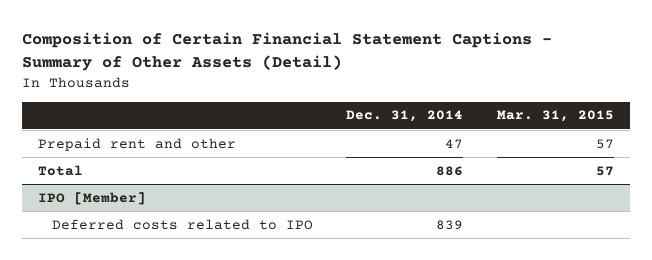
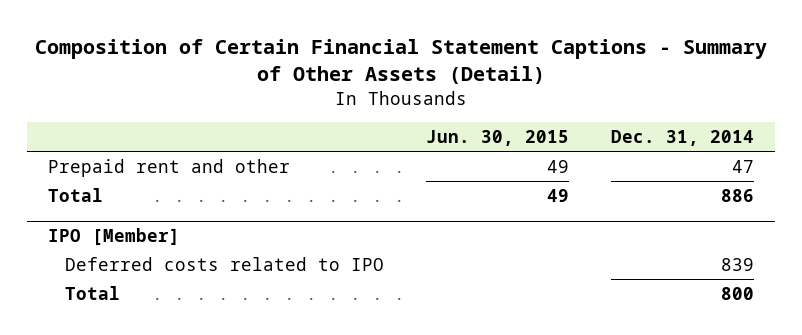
- | Dec. 31, 2014 | Mar. 31, 2015
+ | Jun. 30, 2015 | Dec. 31, 2014
@ IPO [Member]
+ Total | | 800

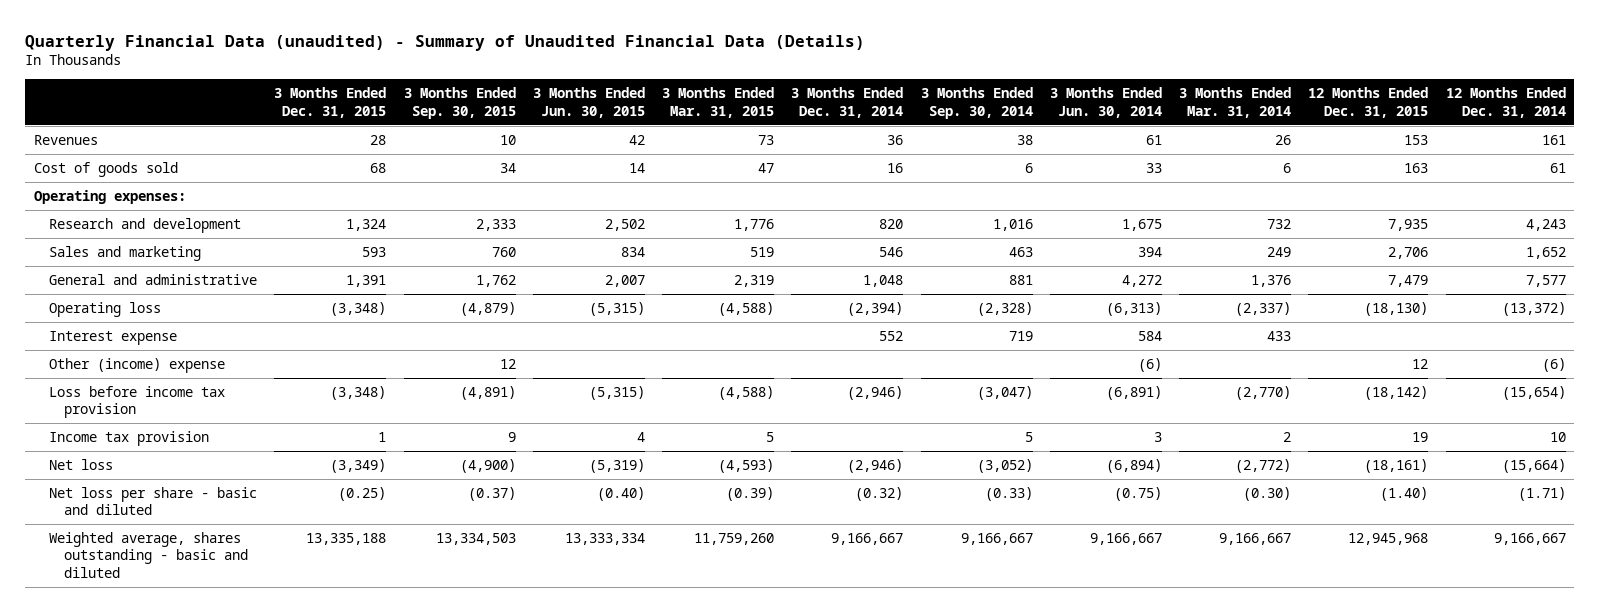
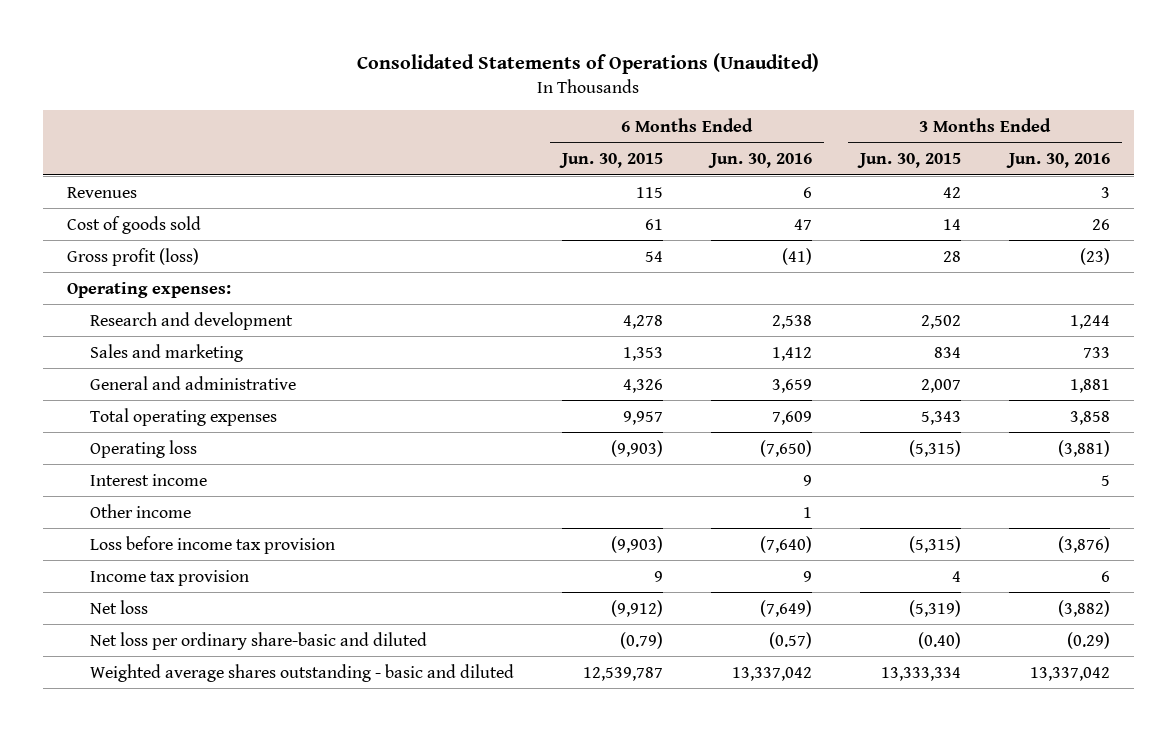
- Quarterly Financial Data (unaudited) - Summary of Unaudited Financial Data (Details)
+ Consolidated Statements of Operations (Unaudited)
- | 3 Months Ended Dec. 31, 2015 | 3 Months Ended Sep. 30, 2015 | 3 Months Ended Jun. 30, 2015 | 3 Months Ended Mar. 31, 2015 | 3 Months Ended Dec. 31, 2014 | 3 Months Ended Sep. 30, 2014 | 3 Months Ended Jun. 30, 2014 | 3 Months Ended Mar. 31, 2014 | 12 Months Ended Dec. 31, 2015 | 12 Months Ended Dec. 31, 2014
+ | 6 Months Ended Jun. 30, 2015 | 6 Months Ended Jun. 30, 2016 | 3 Months Ended Jun. 30, 2015 | 3 Months Ended Jun. 30, 2016
+ Gross profit (loss) | 54 | (41) | 28 | (23)
+ Total operating expenses | 9,957 | 7,609 | 5,343 | 3,858
- Interest expense | | | | | 552 | 719 | 584 | 433 | |
- Other (income) expense | | 12 | | | | | (6) | | 12 | (6)
+ Interest income | | 9 | | 5
+ Other income | | 1 | |
- Net loss per share - basic and diluted | (0.25) | (0.37) | (0.40) | (0.39) | (0.32) | (0.33) | (0.75) | (0.30) | (1.40) | (1.71)
- Weighted average, shares outstanding - basic and diluted | 13,335,188 | 13,334,503 | 13,333,334 | 11,759,260 | 9,166,667 | 9,166,667 | 9,166,667 | 9,166,667 | 12,945,968 | 9,166,667
+ Net loss per ordinary share-basic and diluted | (0.79) | (0.57) | (0.40) | (0.29)
+ Weighted average shares outstanding - basic and diluted | 12,539,787 | 13,337,042 | 13,333,334 | 13,337,042

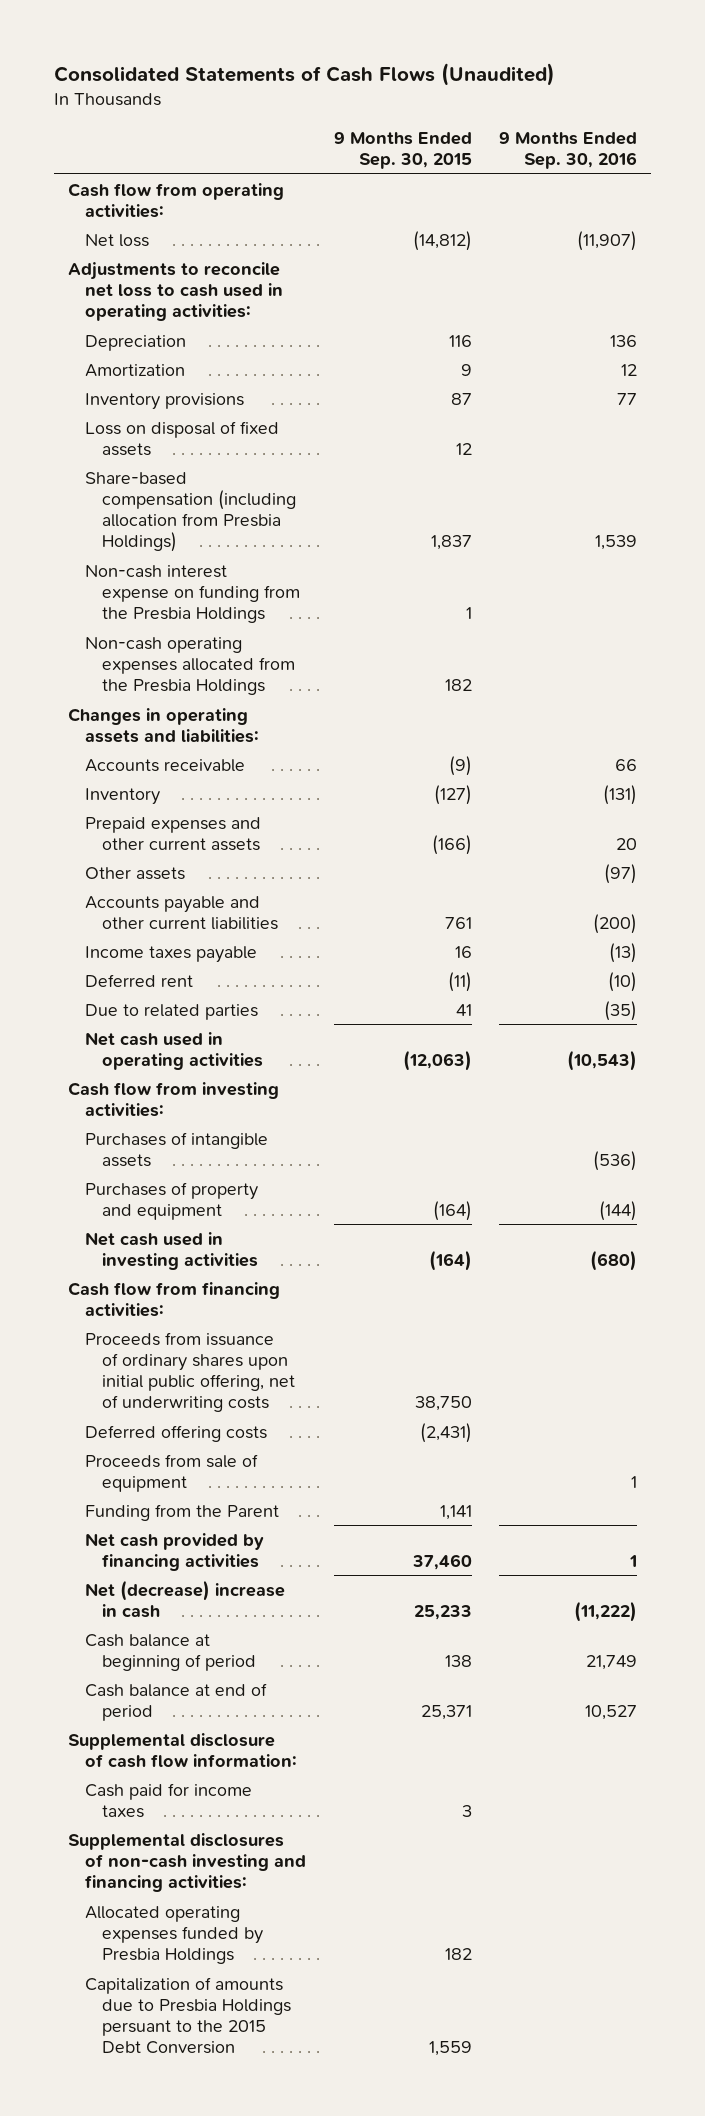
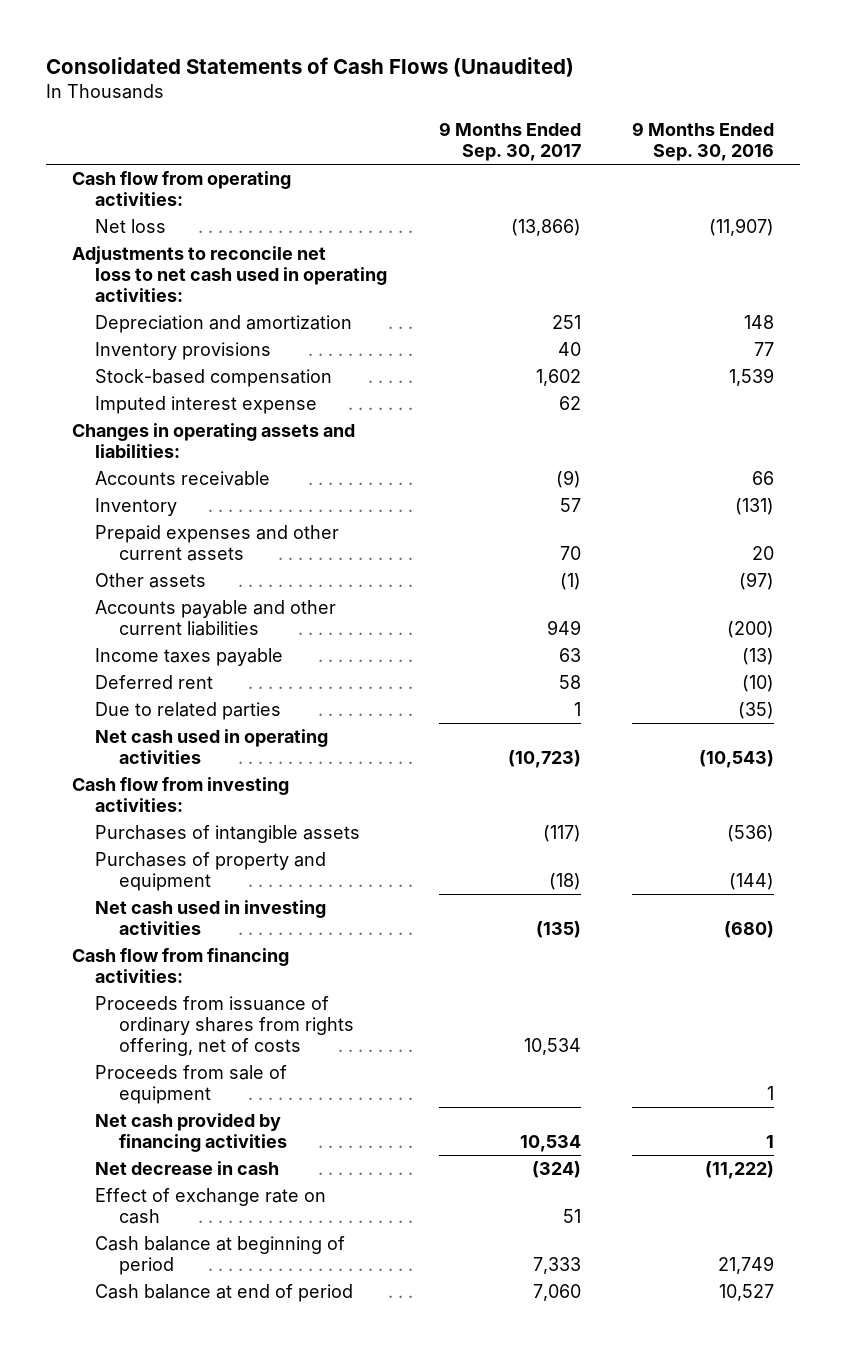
- | 9 Months Ended Sep. 30, 2015 | 9 Months Ended Sep. 30, 2016
+ | 9 Months Ended Sep. 30, 2017 | 9 Months Ended Sep. 30, 2016
- Adjustments to reconcile net loss to cash used in operating activities:
- Depreciation | 116 | 136
- Amortization | 9 | 12
+ Adjustments to reconcile net loss to net cash used in operating activities:
+ Depreciation and amortization | 251 | 148
- Loss on disposal of fixed assets | 12 |
- Share-based compensation (including allocation from Presbia Holdings) | 1,837 | 1,539
- Non-cash interest expense on funding from the Presbia Holdings | 1 |
- Non-cash operating expenses allocated from the Presbia Holdings | 182 |
+ Stock-based compensation | 1,602 | 1,539
+ Imputed interest expense | 62 |
- Proceeds from issuance of ordinary shares upon initial public offering, net of underwriting costs | 38,750 |
- Deferred offering costs | (2,431) |
+ Proceeds from issuance of ordinary shares from rights offering, net of costs | 10,534 |
- Funding from the Parent | 1,141 |
- Net (decrease) increase in cash | 25,233 | (11,222)
+ Net decrease in cash | (324) | (11,222)
+ Effect of exchange rate on cash | 51 |
- Supplemental disclosure of cash flow information:
- Cash paid for income taxes | 3 |
- Supplemental disclosures of non-cash investing and financing activities:
- Allocated operating expenses funded by Presbia Holdings | 182 |
- Capitalization of amounts due to Presbia Holdings persuant to the 2015 Debt Conversion | 1,559 |

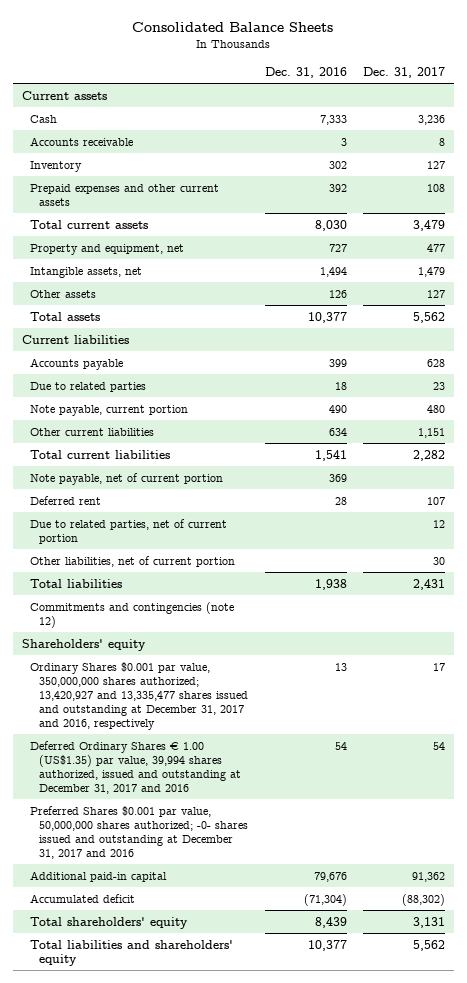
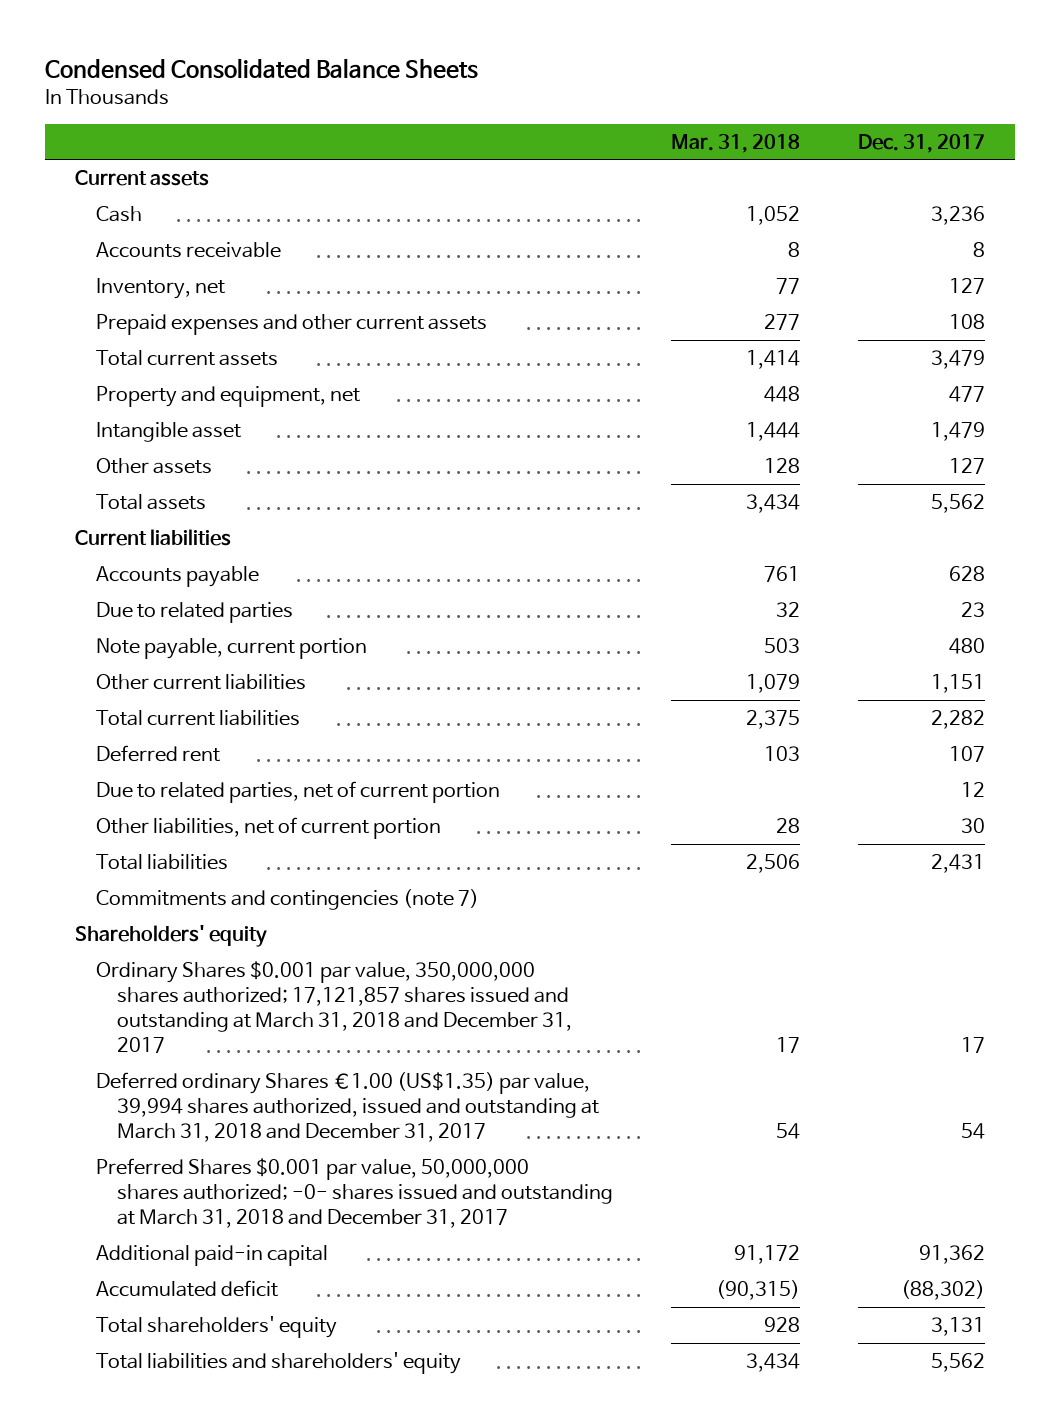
- Consolidated Balance Sheets
+ Condensed Consolidated Balance Sheets
- | Dec. 31, 2016 | Dec. 31, 2017
+ | Mar. 31, 2018 | Dec. 31, 2017
- Inventory | 302 | 127
+ Inventory, net | 77 | 127
- Intangible assets, net | 1,494 | 1,479
+ Intangible asset | 1,444 | 1,479
- Note payable, net of current portion | 369 |
- Commitments and contingencies (note 12)
+ Commitments and contingencies (note 7)
- Ordinary Shares $0.001 par value, 350,000,000 shares authorized; 13,420,927 and 13,335,477 shares issued and outstanding at December 31, 2017 and 2016, respectively | 13 | 17
- Deferred Ordinary Shares € 1.00 (US$1.35) par value, 39,994 shares authorized, issued and outstanding at December 31, 2017 and 2016 | 54 | 54
- Preferred Shares $0.001 par value, 50,000,000 shares authorized; -0- shares issued and outstanding at December 31, 2017 and 2016
+ Ordinary Shares $0.001 par value, 350,000,000 shares authorized; 17,121,857 shares issued and outstanding at March 31, 2018 and December 31, 2017 | 17 | 17
+ Deferred ordinary Shares €1.00 (US$1.35) par value, 39,994 shares authorized, issued and outstanding at March 31, 2018 and December 31, 2017 | 54 | 54
+ Preferred Shares $0.001 par value, 50,000,000 shares authorized; -0- shares issued and outstanding at March 31, 2018 and December 31, 2017

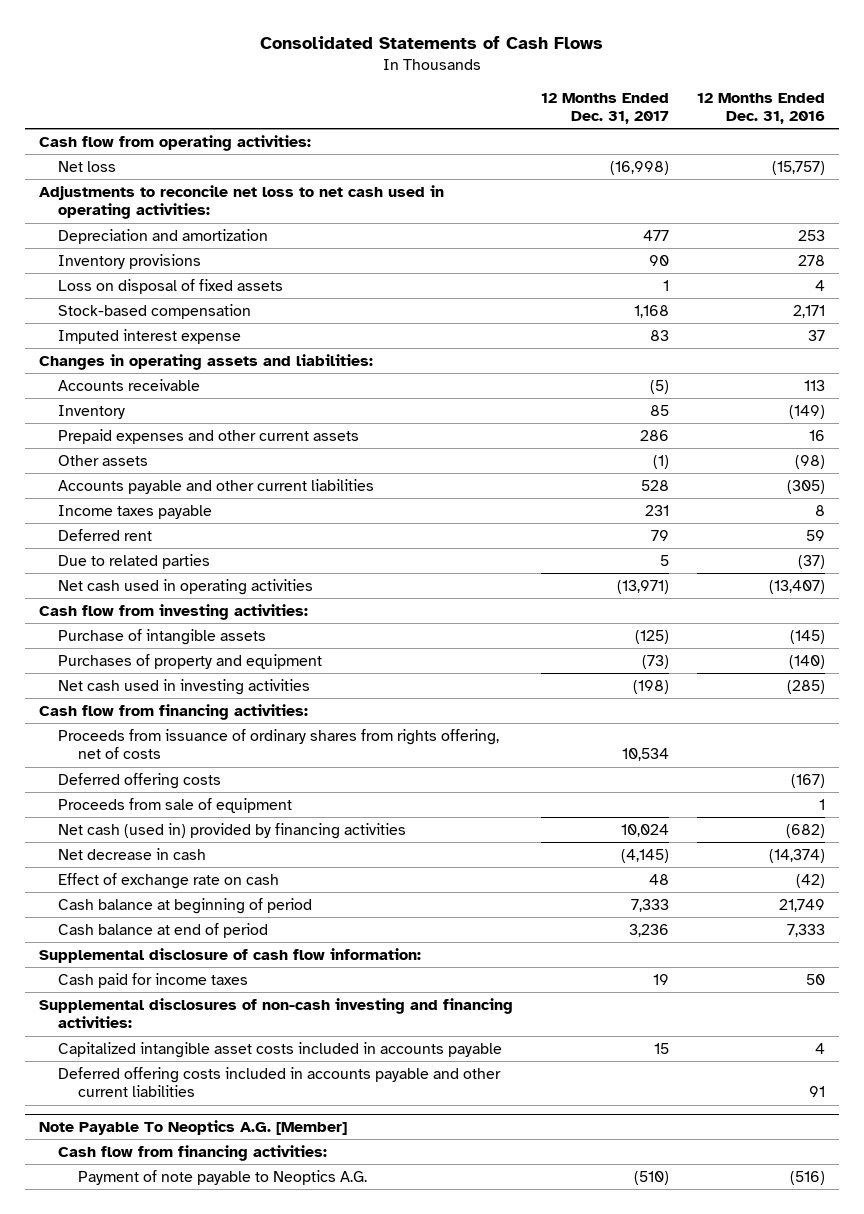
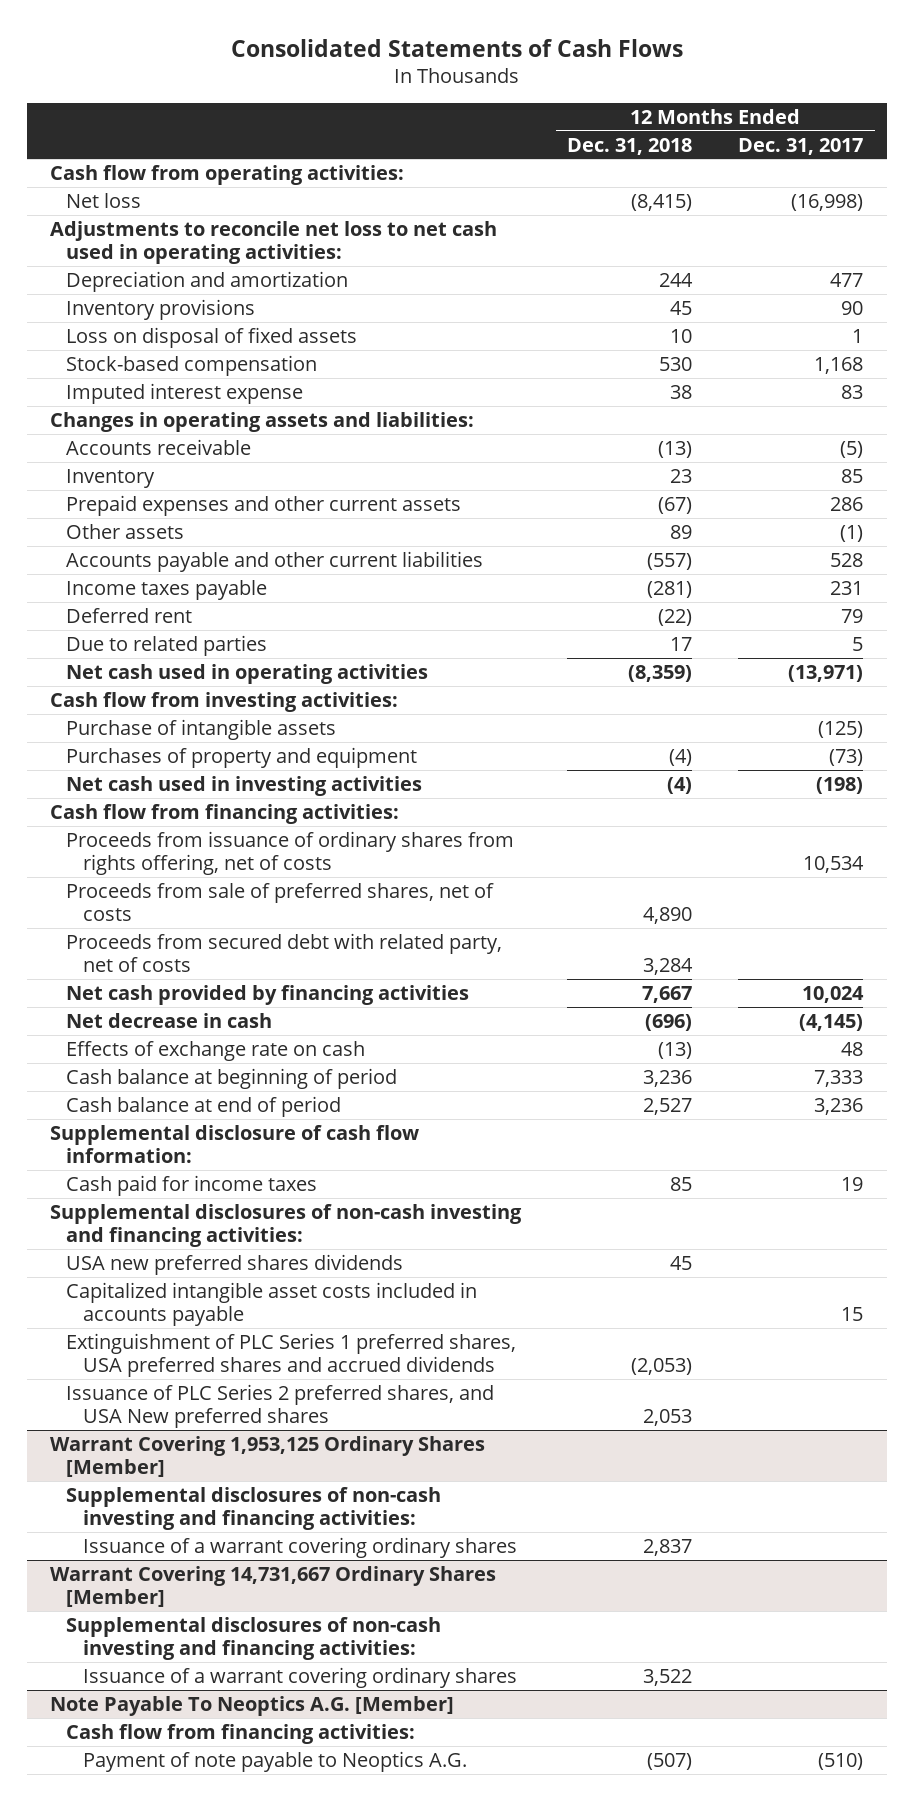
- | 12 Months Ended Dec. 31, 2017 | 12 Months Ended Dec. 31, 2016
+ | 12 Months Ended Dec. 31, 2018 | 12 Months Ended Dec. 31, 2017
- Deferred offering costs | | (167)
- Proceeds from sale of equipment | | 1
- Net cash (used in) provided by financing activities | 10,024 | (682)
+ Proceeds from sale of preferred shares, net of costs | 4,890 |
+ Proceeds from secured debt with related party, net of costs | 3,284 |
+ Net cash provided by financing activities | 7,667 | 10,024
- Effect of exchange rate on cash | 48 | (42)
+ Effects of exchange rate on cash | (13) | 48
+ USA new preferred shares dividends | 45 |
- Deferred offering costs included in accounts payable and other current liabilities | | 91
+ Extinguishment of PLC Series 1 preferred shares, USA preferred shares and accrued dividends | (2,053) |
+ Issuance of PLC Series 2 preferred shares, and USA New preferred shares | 2,053 |
+ Warrant Covering 1,953,125 Ordinary Shares [Member]
+ Supplemental disclosures of non-cash investing and financing activities:
+ Issuance of a warrant covering ordinary shares | 2,837 |
+ Warrant Covering 14,731,667 Ordinary Shares [Member]
+ Supplemental disclosures of non-cash investing and financing activities:
+ Issuance of a warrant covering ordinary shares | 3,522 |

